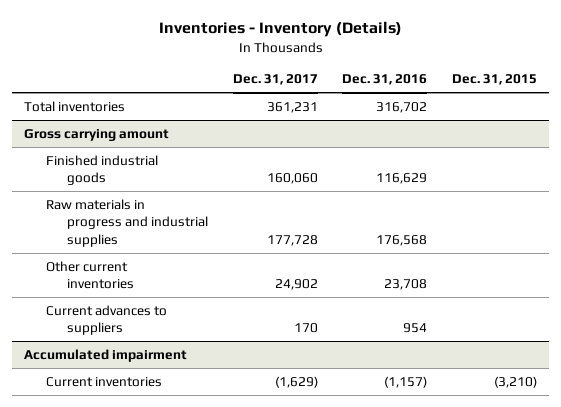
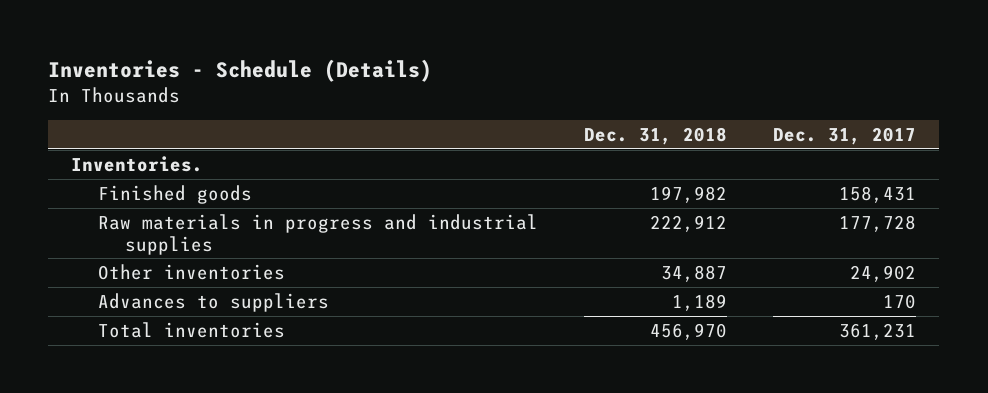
- Inventories - Inventory (Details)
+ Inventories - Schedule (Details)
- | Dec. 31, 2017 | Dec. 31, 2016 | Dec. 31, 2015
+ | Dec. 31, 2018 | Dec. 31, 2017
- Gross carrying amount
- Finished industrial goods | 160,060 | 116,629 |
+ Inventories.
+ Finished goods | 197,982 | 158,431
- Other current inventories | 24,902 | 23,708 |
- Current advances to suppliers | 170 | 954 |
- Accumulated impairment
- Current inventories | (1,629) | (1,157) | (3,210)
+ Other inventories | 34,887 | 24,902
+ Advances to suppliers | 1,189 | 170
moved down: Total inventories | 456,970 | 361,231

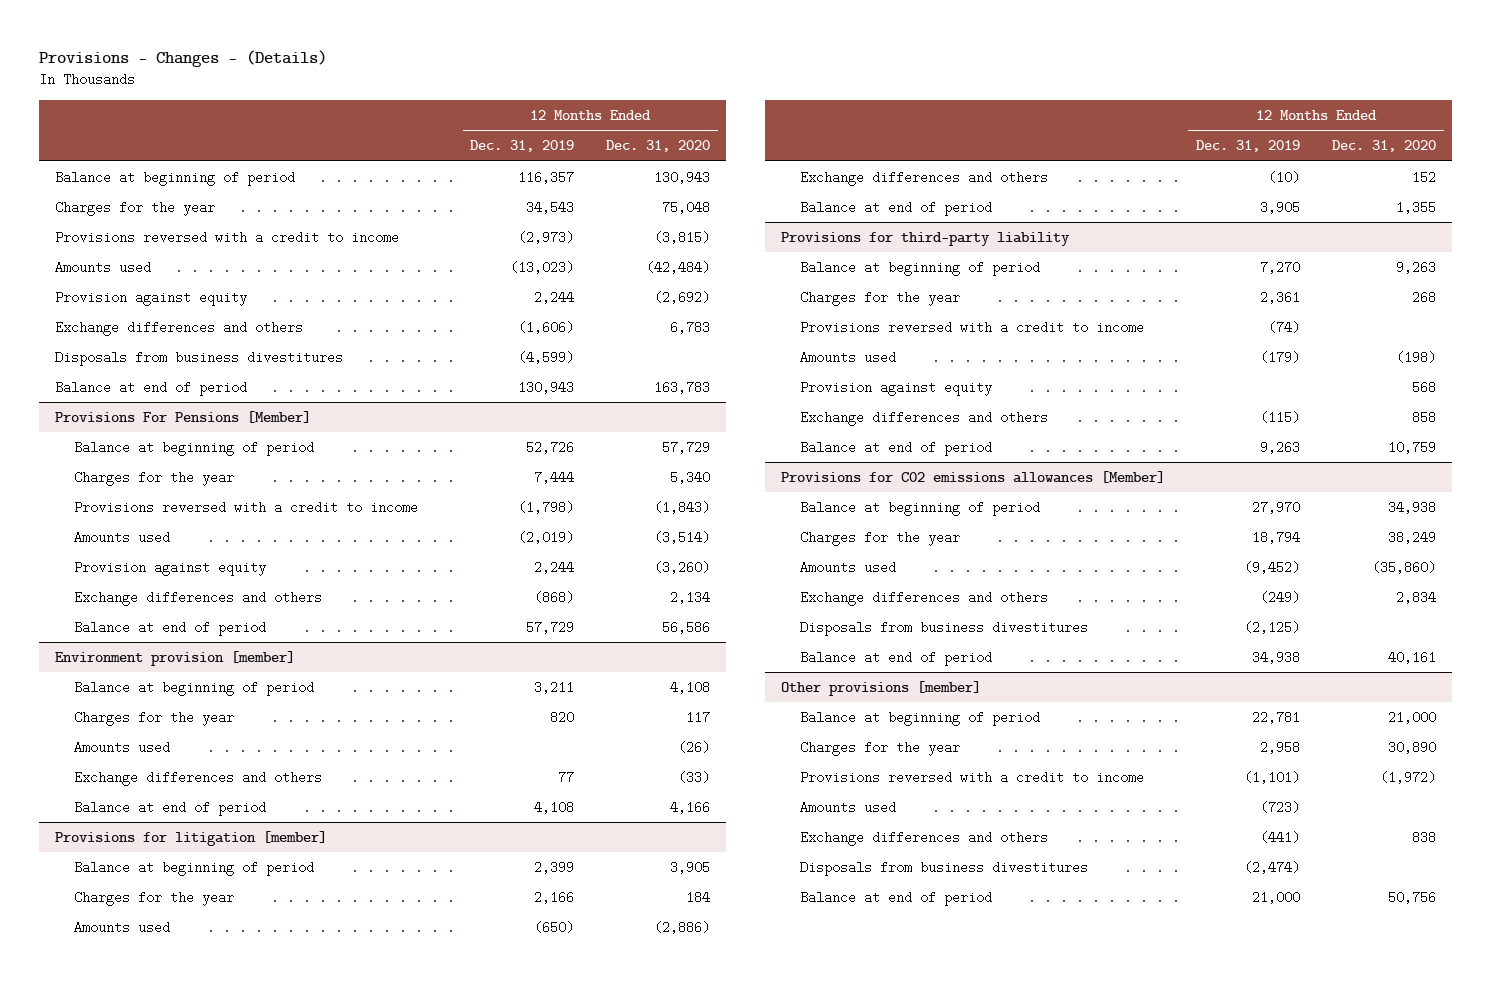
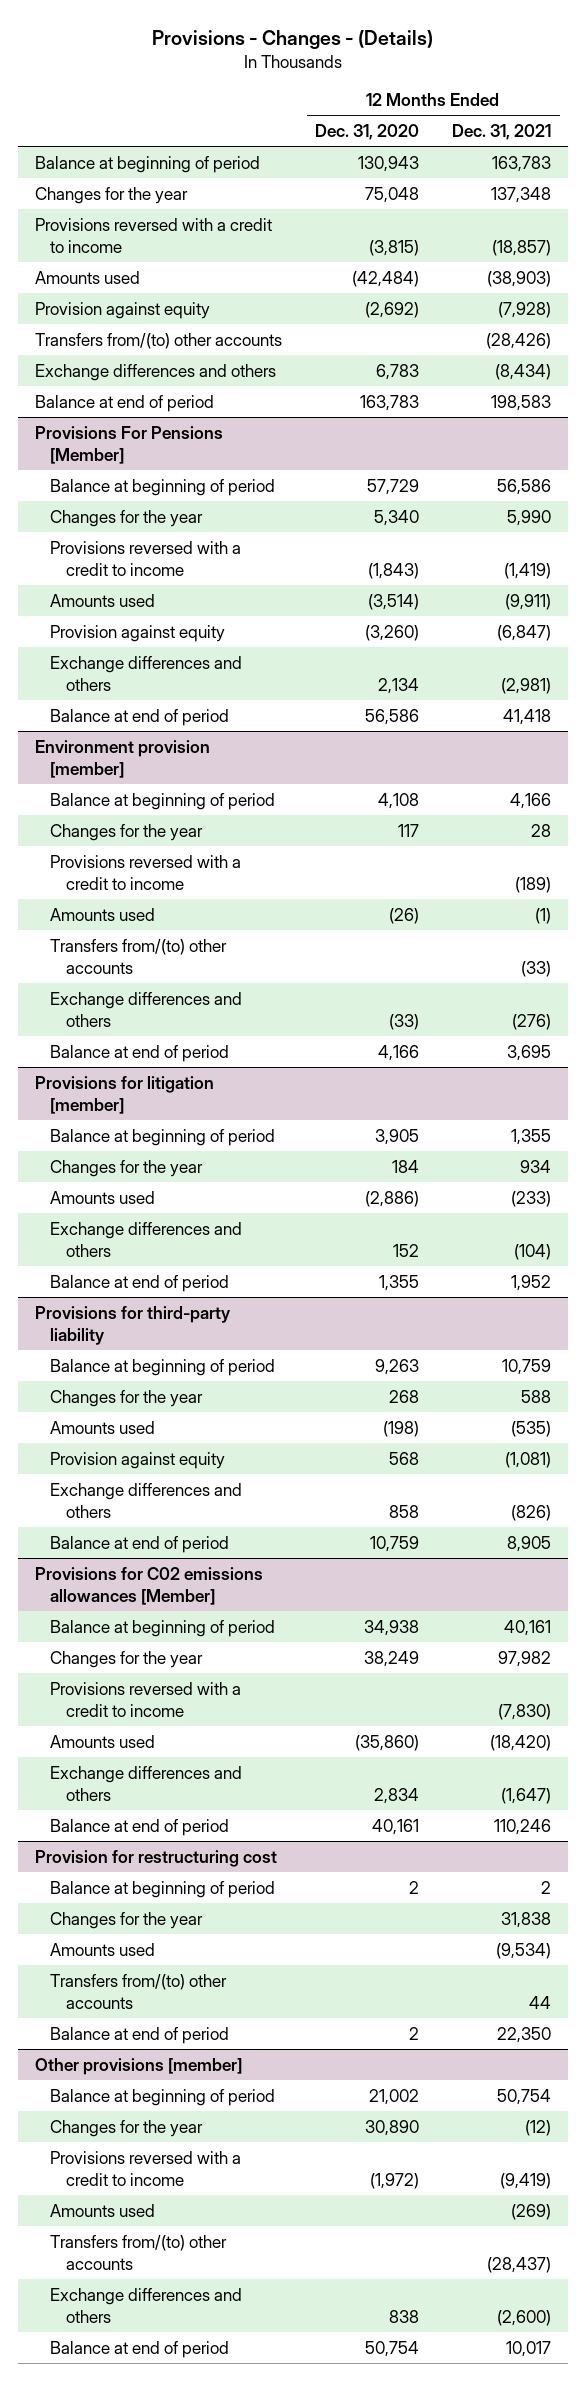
- | 12 Months Ended Dec. 31, 2019 | 12 Months Ended Dec. 31, 2020
+ | 12 Months Ended Dec. 31, 2020 | 12 Months Ended Dec. 31, 2021
- Charges for the year | 34,543 | 75,048
+ Changes for the year | 75,048 | 137,348
+ Transfers from/(to) other accounts | | (28,426)
- Disposals from business divestitures | (4,599) |
@ Provisions For Pensions [Member]
- Charges for the year | 7,444 | 5,340
+ Changes for the year | 5,340 | 5,990
@ Environment provision [member]
- Charges for the year | 820 | 117
+ Changes for the year | 117 | 28
+ Provisions reversed with a credit to income | | (189)
+ Transfers from/(to) other accounts | | (33)
@ Provisions for litigation [member]
- Charges for the year | 2,166 | 184
+ Changes for the year | 184 | 934
@ Provisions for third-party liability
- Charges for the year | 2,361 | 268
- Provisions reversed with a credit to income | (74) |
+ Changes for the year | 268 | 588
@ Provisions for C02 emissions allowances [Member]
- Charges for the year | 18,794 | 38,249
+ Changes for the year | 38,249 | 97,982
+ Provisions reversed with a credit to income | | (7,830)
- Disposals from business divestitures | (2,125) |
+ Provision for restructuring cost
+ Balance at beginning of period | 2 | 2
+ Changes for the year | | 31,838
+ Amounts used | | (9,534)
+ Transfers from/(to) other accounts | | 44
+ Balance at end of period | 2 | 22,350
@ Other provisions [member]
- Balance at beginning of period | 22,781 | 21,000
- Charges for the year | 2,958 | 30,890
+ Balance at beginning of period | 21,002 | 50,754
+ Changes for the year | 30,890 | (12)
+ Transfers from/(to) other accounts | | (28,437)
- Disposals from business divestitures | (2,474) |
- Balance at end of period | 21,000 | 50,756
+ Balance at end of period | 50,754 | 10,017

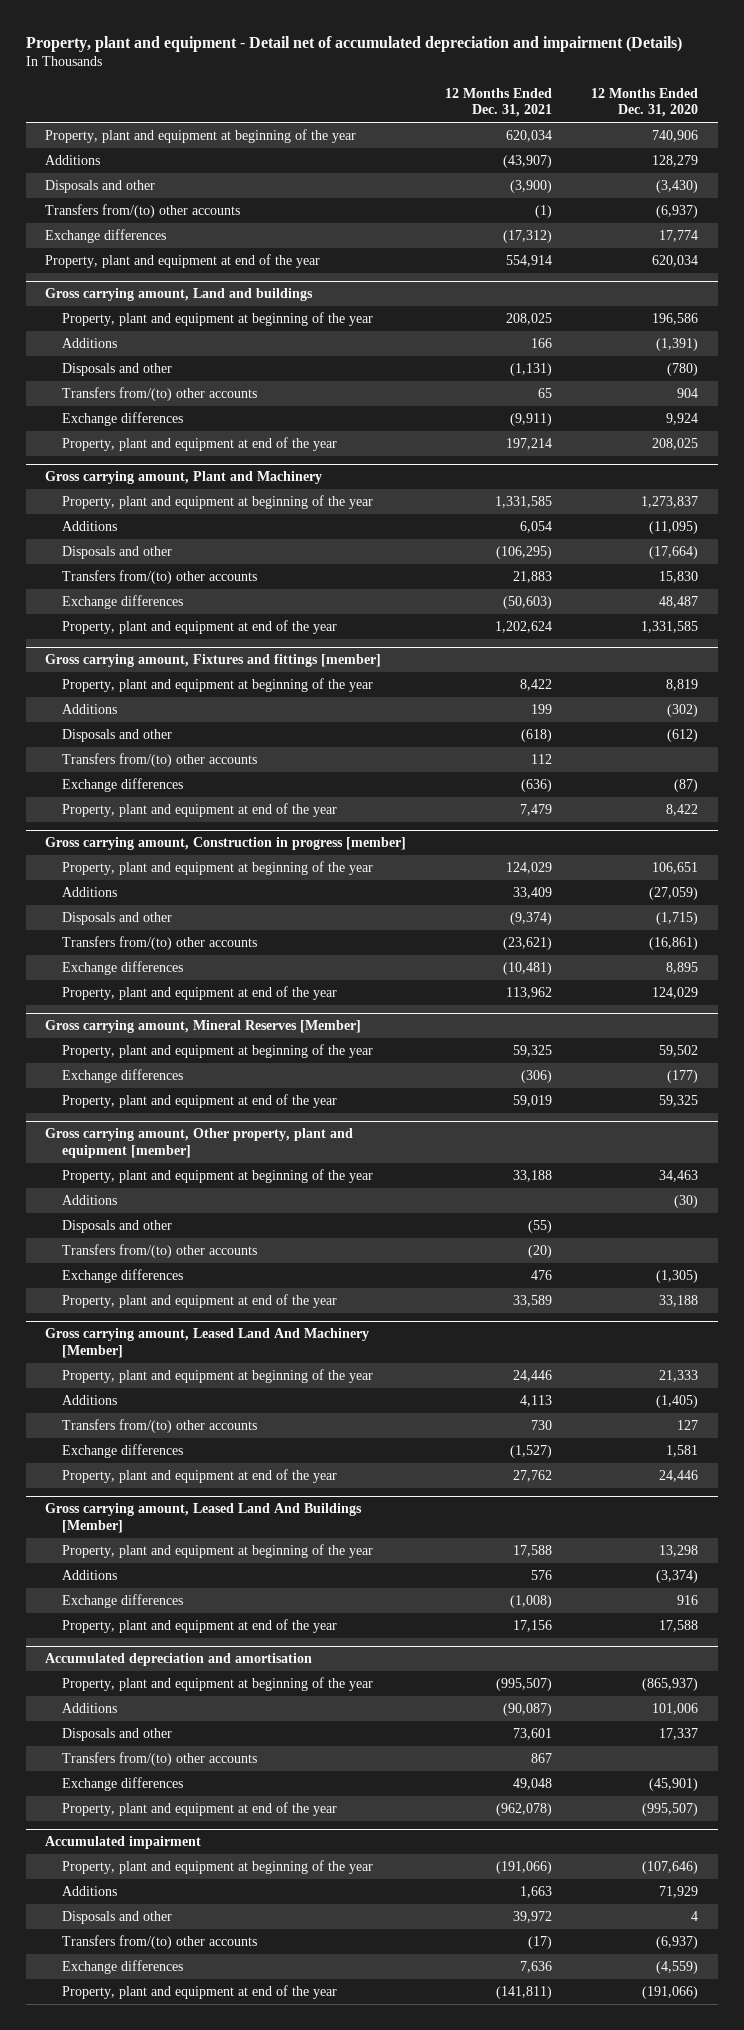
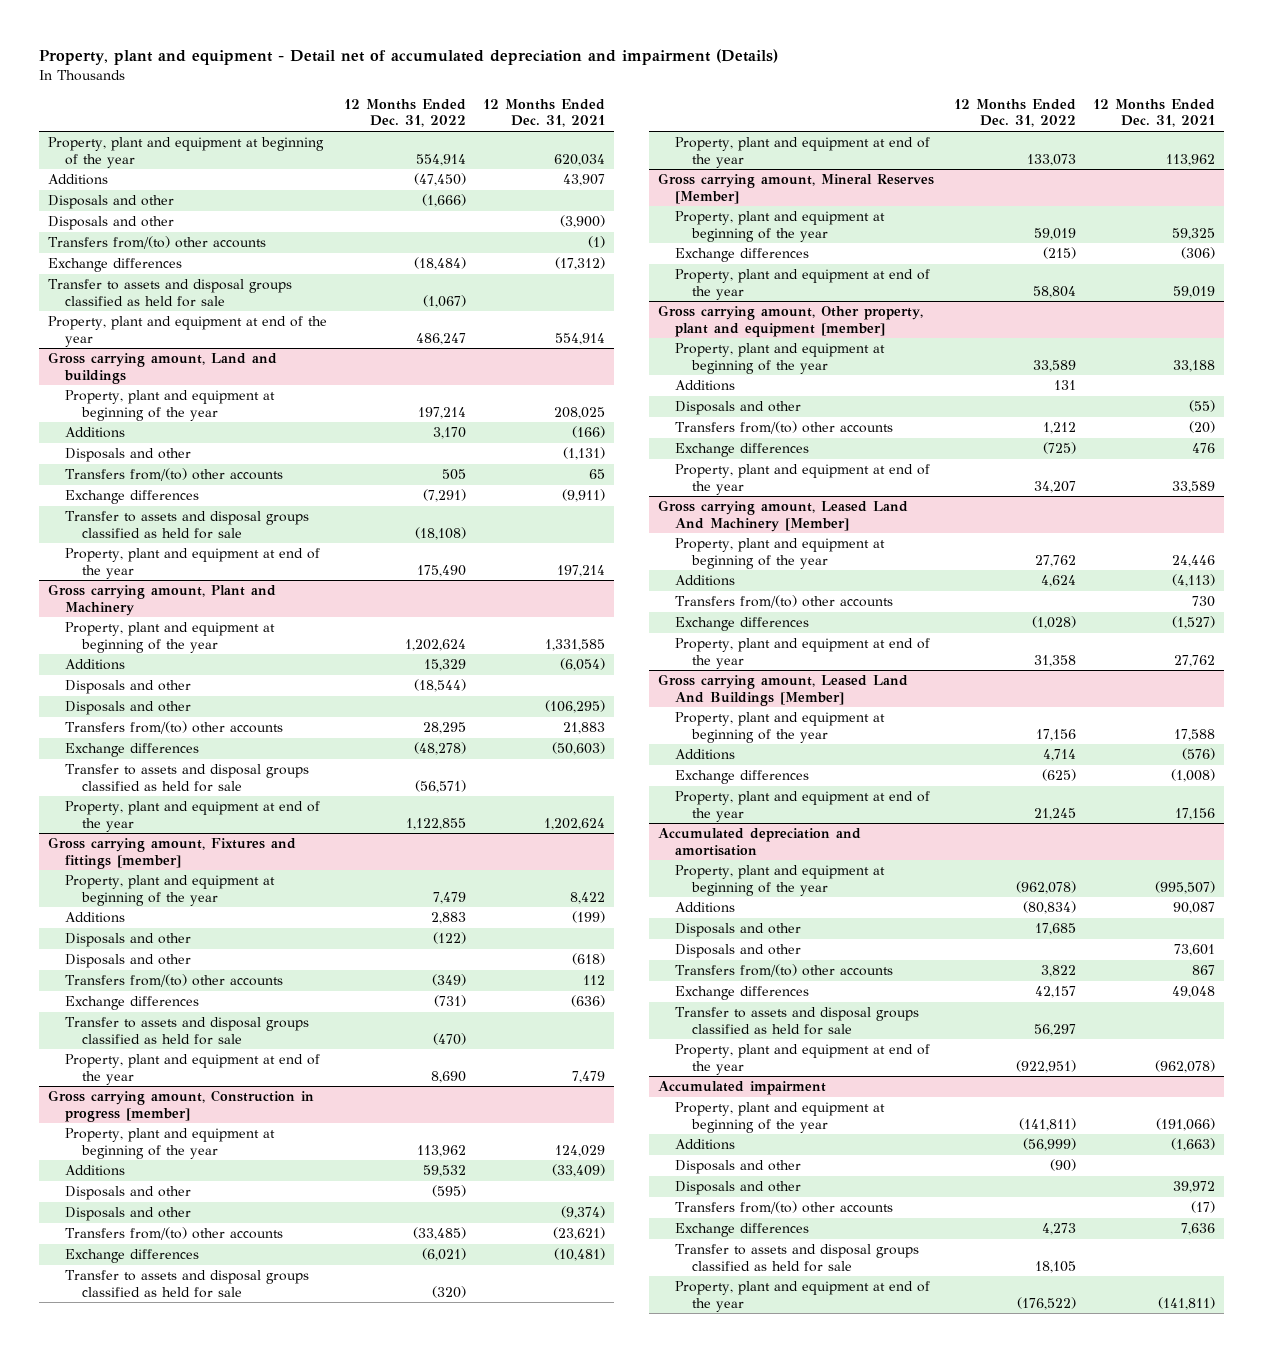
- | 12 Months Ended Dec. 31, 2021 | 12 Months Ended Dec. 31, 2020
+ | 12 Months Ended Dec. 31, 2022 | 12 Months Ended Dec. 31, 2021
- Additions | (43,907) | 128,279
+ Additions | (47,450) | 43,907
+ Disposals and other | (1,666) |
+ Transfer to assets and disposal groups classified as held for sale | (1,067) |
@ Gross carrying amount, Land and buildings
- Additions | 166 | (1,391)
+ Additions | 3,170 | (166)
+ Transfer to assets and disposal groups classified as held for sale | (18,108) |
@ Gross carrying amount, Plant and Machinery
- Additions | 6,054 | (11,095)
+ Additions | 15,329 | (6,054)
+ Disposals and other | (18,544) |
+ Transfer to assets and disposal groups classified as held for sale | (56,571) |
@ Gross carrying amount, Fixtures and fittings [member]
- Additions | 199 | (302)
+ Additions | 2,883 | (199)
+ Disposals and other | (122) |
+ Transfer to assets and disposal groups classified as held for sale | (470) |
@ Gross carrying amount, Construction in progress [member]
- Additions | 33,409 | (27,059)
+ Additions | 59,532 | (33,409)
+ Disposals and other | (595) |
+ Transfer to assets and disposal groups classified as held for sale | (320) |
@ Gross carrying amount, Leased Land And Machinery [Member]
- Additions | 4,113 | (1,405)
+ Additions | 4,624 | (4,113)
@ Gross carrying amount, Leased Land And Buildings [Member]
- Additions | 576 | (3,374)
+ Additions | 4,714 | (576)
@ Accumulated depreciation and amortisation
- Additions | (90,087) | 101,006
+ Additions | (80,834) | 90,087
+ Disposals and other | 17,685 |
+ Transfer to assets and disposal groups classified as held for sale | 56,297 |
@ Accumulated impairment
- Additions | 1,663 | 71,929
+ Additions | (56,999) | (1,663)
+ Disposals and other | (90) |
+ Transfer to assets and disposal groups classified as held for sale | 18,105 |

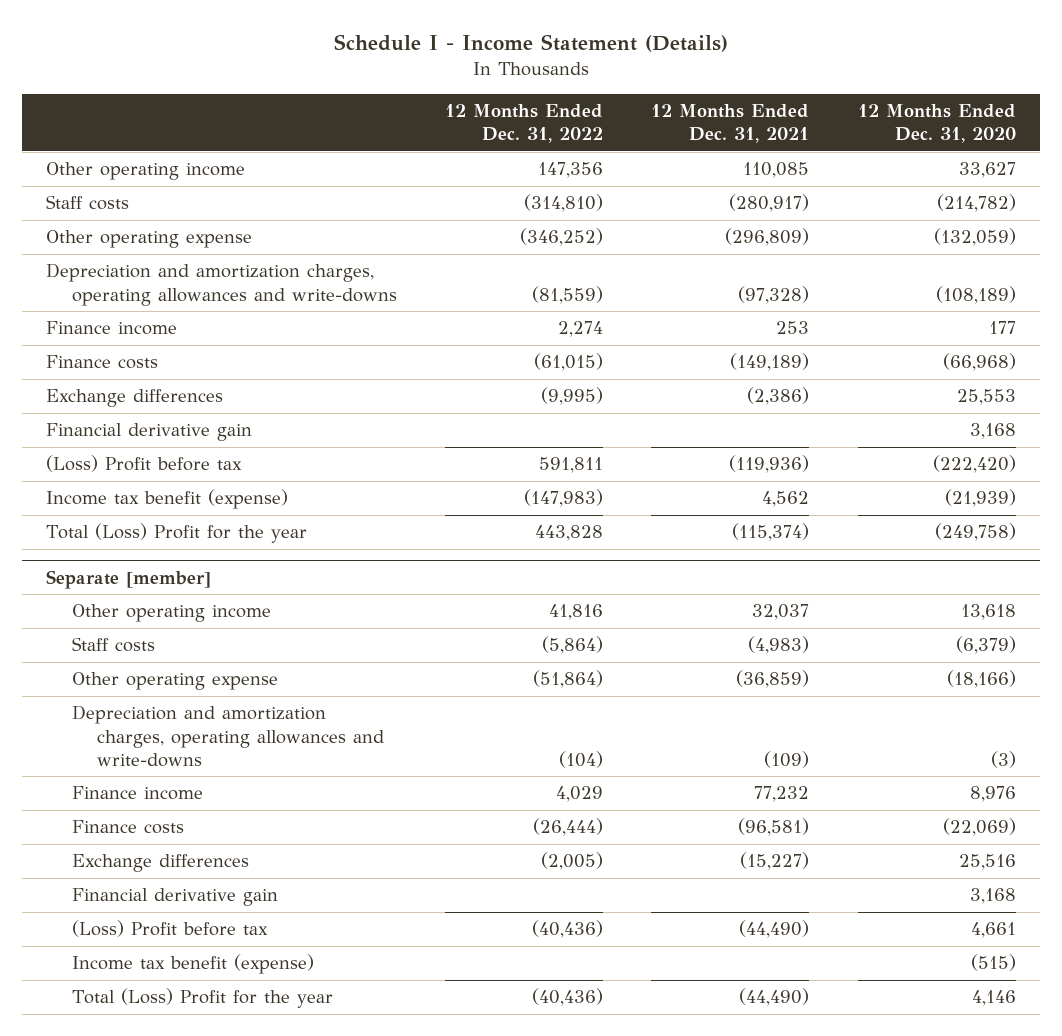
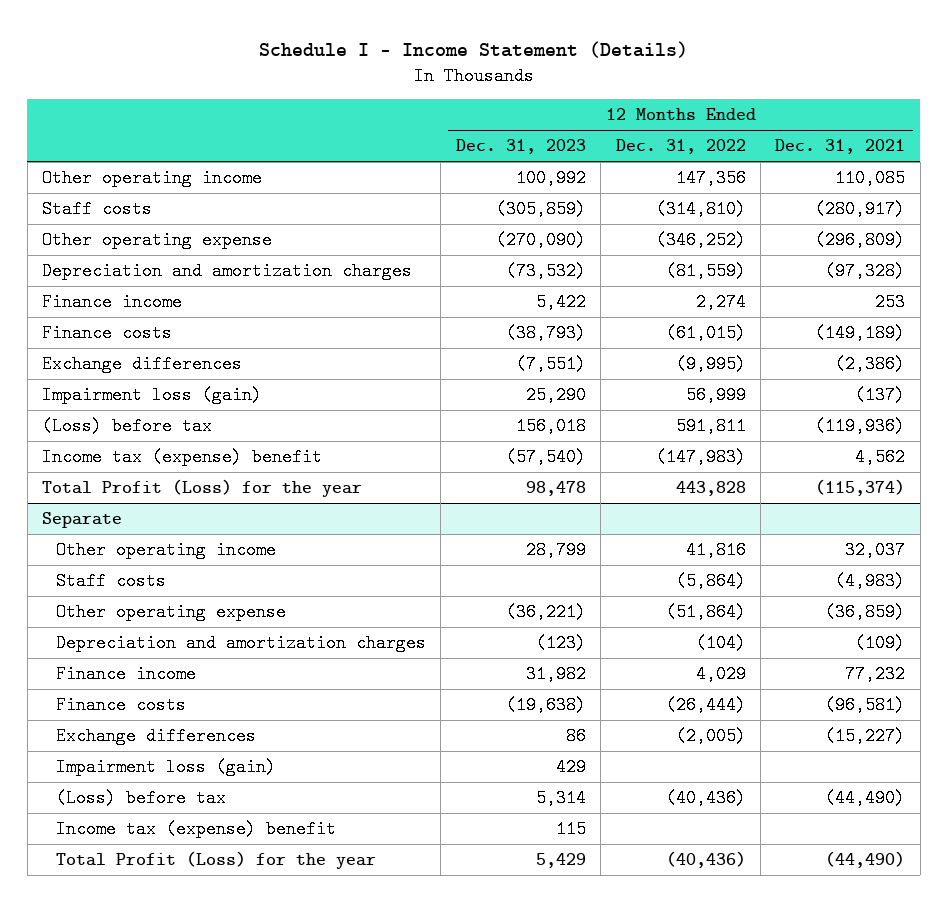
- | 12 Months Ended Dec. 31, 2022 | 12 Months Ended Dec. 31, 2021 | 12 Months Ended Dec. 31, 2020
+ | 12 Months Ended Dec. 31, 2023 | 12 Months Ended Dec. 31, 2022 | 12 Months Ended Dec. 31, 2021
- Depreciation and amortization charges, operating allowances and write-downs | (81,559) | (97,328) | (108,189)
+ Depreciation and amortization charges | (73,532) | (81,559) | (97,328)
- Financial derivative gain | | | 3,168
- (Loss) Profit before tax | 591,811 | (119,936) | (222,420)
- Income tax benefit (expense) | (147,983) | 4,562 | (21,939)
- Total (Loss) Profit for the year | 443,828 | (115,374) | (249,758)
- Separate [member]
+ Impairment loss (gain) | 25,290 | 56,999 | (137)
+ (Loss) before tax | 156,018 | 591,811 | (119,936)
+ Income tax (expense) benefit | (57,540) | (147,983) | 4,562
+ Total Profit (Loss) for the year | 98,478 | 443,828 | (115,374)
+ Separate
- Depreciation and amortization charges, operating allowances and write-downs | (104) | (109) | (3)
+ Depreciation and amortization charges | (123) | (104) | (109)
- Financial derivative gain | | | 3,168
- (Loss) Profit before tax | (40,436) | (44,490) | 4,661
- Income tax benefit (expense) | | | (515)
- Total (Loss) Profit for the year | (40,436) | (44,490) | 4,146
+ Impairment loss (gain) | 429 | |
+ (Loss) before tax | 5,314 | (40,436) | (44,490)
+ Income tax (expense) benefit | 115 | |
+ Total Profit (Loss) for the year | 5,429 | (40,436) | (44,490)

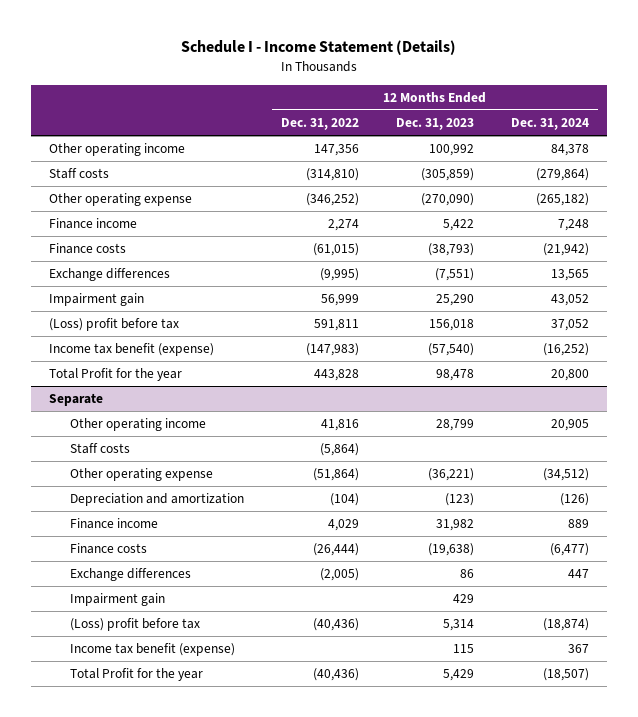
- | 12 Months Ended Dec. 31, 2023 | 12 Months Ended Dec. 31, 2022 | 12 Months Ended Dec. 31, 2021
+ | 12 Months Ended Dec. 31, 2022 | 12 Months Ended Dec. 31, 2023 | 12 Months Ended Dec. 31, 2024
- Depreciation and amortization charges | (73,532) | (81,559) | (97,328)
- Impairment loss (gain) | 25,290 | 56,999 | (137)
- (Loss) before tax | 156,018 | 591,811 | (119,936)
- Income tax (expense) benefit | (57,540) | (147,983) | 4,562
- Total Profit (Loss) for the year | 98,478 | 443,828 | (115,374)
+ Impairment gain | 56,999 | 25,290 | 43,052
+ (Loss) profit before tax | 591,811 | 156,018 | 37,052
+ Income tax benefit (expense) | (147,983) | (57,540) | (16,252)
+ Total Profit for the year | 443,828 | 98,478 | 20,800
@ Separate
- Depreciation and amortization charges | (123) | (104) | (109)
+ Depreciation and amortization | (104) | (123) | (126)
- Impairment loss (gain) | 429 | |
- (Loss) before tax | 5,314 | (40,436) | (44,490)
- Income tax (expense) benefit | 115 | |
- Total Profit (Loss) for the year | 5,429 | (40,436) | (44,490)
+ Impairment gain | | 429 |
+ (Loss) profit before tax | (40,436) | 5,314 | (18,874)
+ Income tax benefit (expense) | | 115 | 367
+ Total Profit for the year | (40,436) | 5,429 | (18,507)

